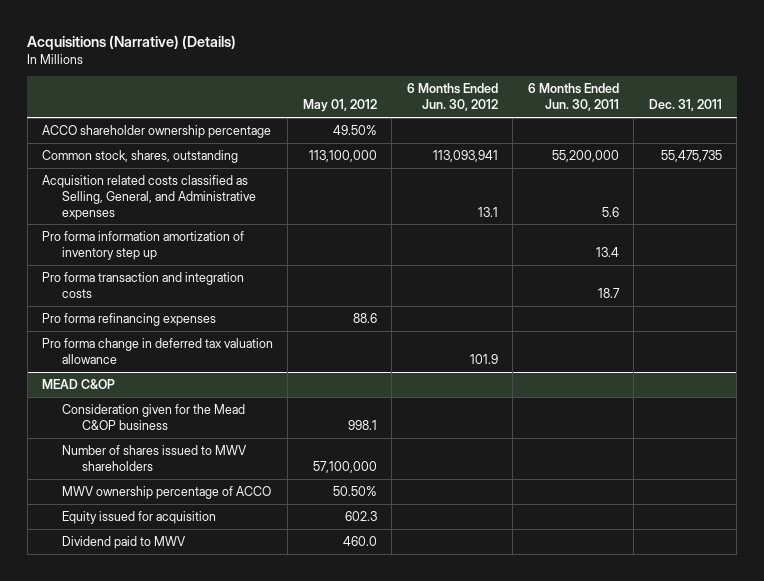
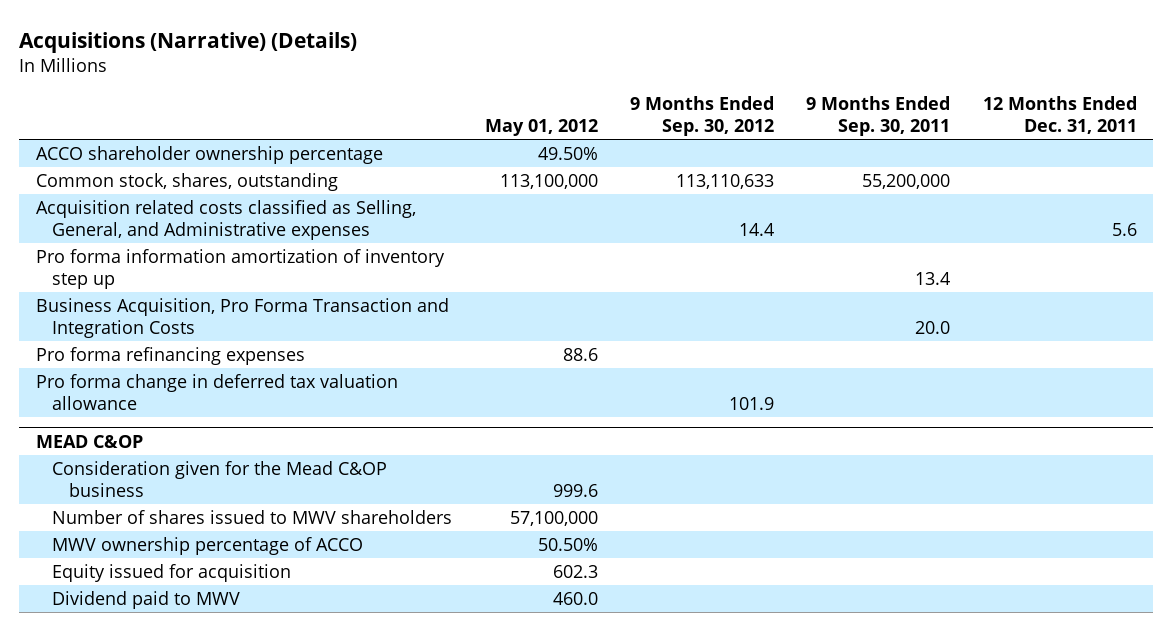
- | May 01, 2012 | 6 Months Ended Jun. 30, 2012 | 6 Months Ended Jun. 30, 2011 | Dec. 31, 2011
+ | May 01, 2012 | 9 Months Ended Sep. 30, 2012 | 9 Months Ended Sep. 30, 2011 | 12 Months Ended Dec. 31, 2011
- Pro forma transaction and integration costs | | | 18.7 |
+ Business Acquisition, Pro Forma Transaction and Integration Costs | | | 20.0 |
@ MEAD C&OP
- Consideration given for the Mead C&OP business | 998.1 | | |
+ Consideration given for the Mead C&OP business | 999.6 | | |

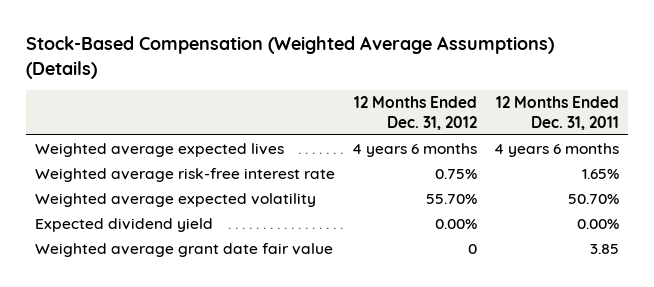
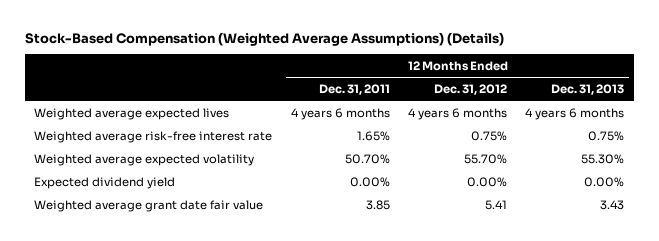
- | 12 Months Ended Dec. 31, 2012 | 12 Months Ended Dec. 31, 2011
+ | 12 Months Ended Dec. 31, 2011 | 12 Months Ended Dec. 31, 2012 | 12 Months Ended Dec. 31, 2013
- Weighted average grant date fair value | 0 | 3.85
+ Weighted average grant date fair value | 3.85 | 5.41 | 3.43

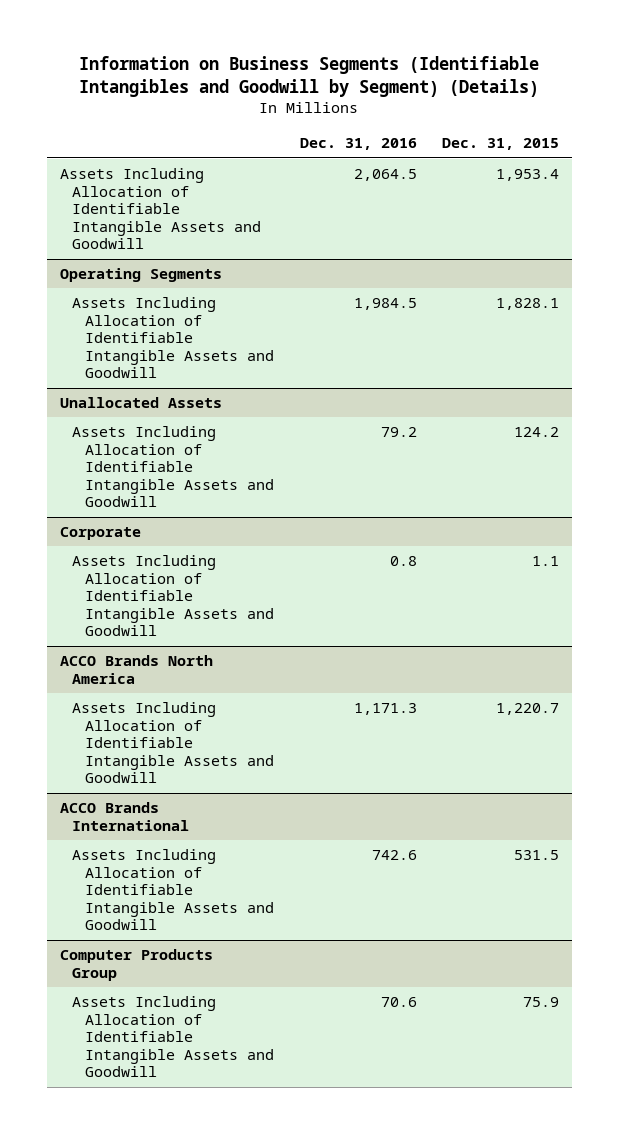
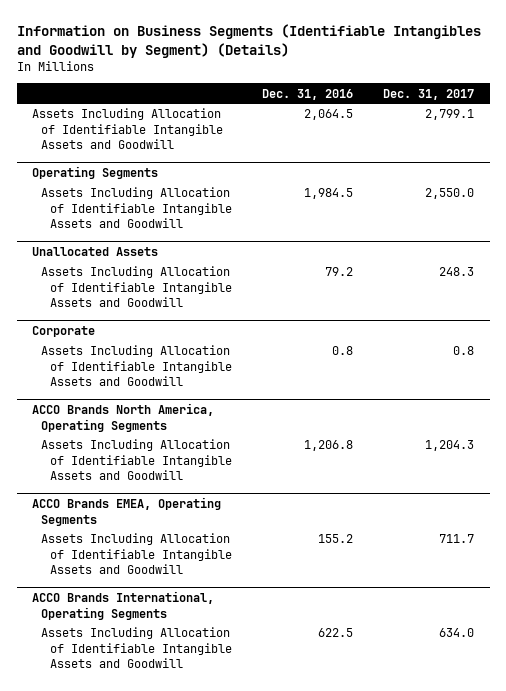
- | Dec. 31, 2016 | Dec. 31, 2015
+ | Dec. 31, 2016 | Dec. 31, 2017
- ACCO Brands North America
- Assets Including Allocation of Identifiable Intangible Assets and Goodwill | 1,171.3 | 1,220.7
- ACCO Brands International
- Assets Including Allocation of Identifiable Intangible Assets and Goodwill | 742.6 | 531.5
- Computer Products Group
- Assets Including Allocation of Identifiable Intangible Assets and Goodwill | 70.6 | 75.9
+ ACCO Brands North America, Operating Segments
+ Assets Including Allocation of Identifiable Intangible Assets and Goodwill | 1,206.8 | 1,204.3
+ ACCO Brands EMEA, Operating Segments
+ Assets Including Allocation of Identifiable Intangible Assets and Goodwill | 155.2 | 711.7
+ ACCO Brands International, Operating Segments
+ Assets Including Allocation of Identifiable Intangible Assets and Goodwill | 622.5 | 634.0

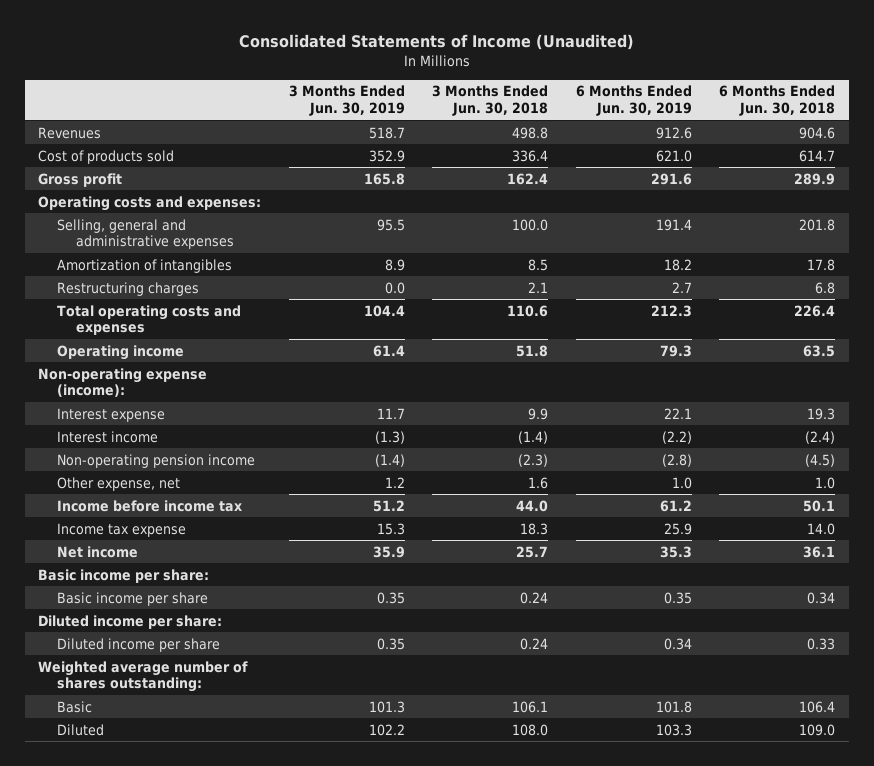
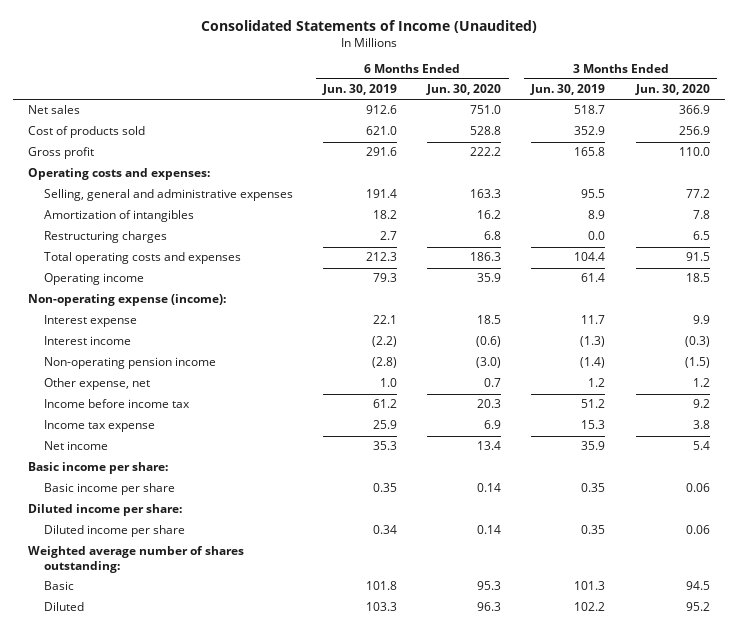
- | 3 Months Ended Jun. 30, 2019 | 3 Months Ended Jun. 30, 2018 | 6 Months Ended Jun. 30, 2019 | 6 Months Ended Jun. 30, 2018
+ | 6 Months Ended Jun. 30, 2019 | 6 Months Ended Jun. 30, 2020 | 3 Months Ended Jun. 30, 2019 | 3 Months Ended Jun. 30, 2020
- Revenues | 518.7 | 498.8 | 912.6 | 904.6
+ Net sales | 912.6 | 751.0 | 518.7 | 366.9

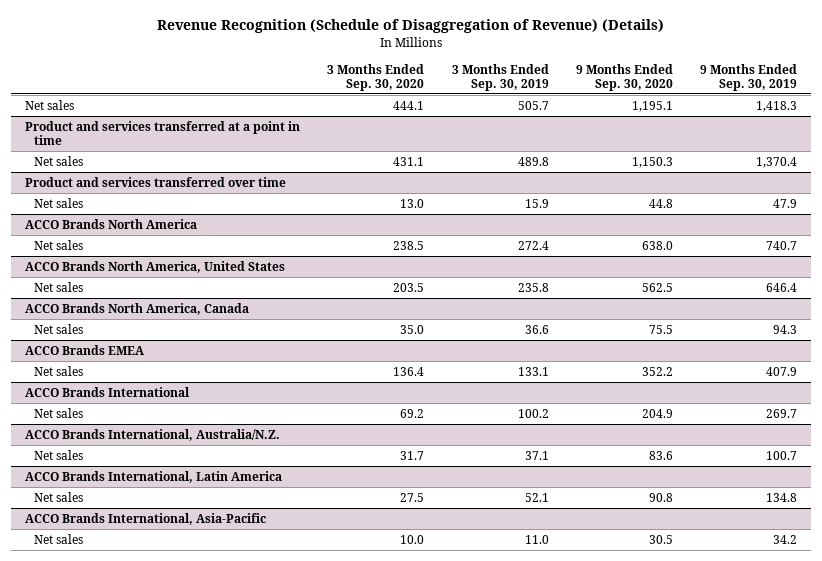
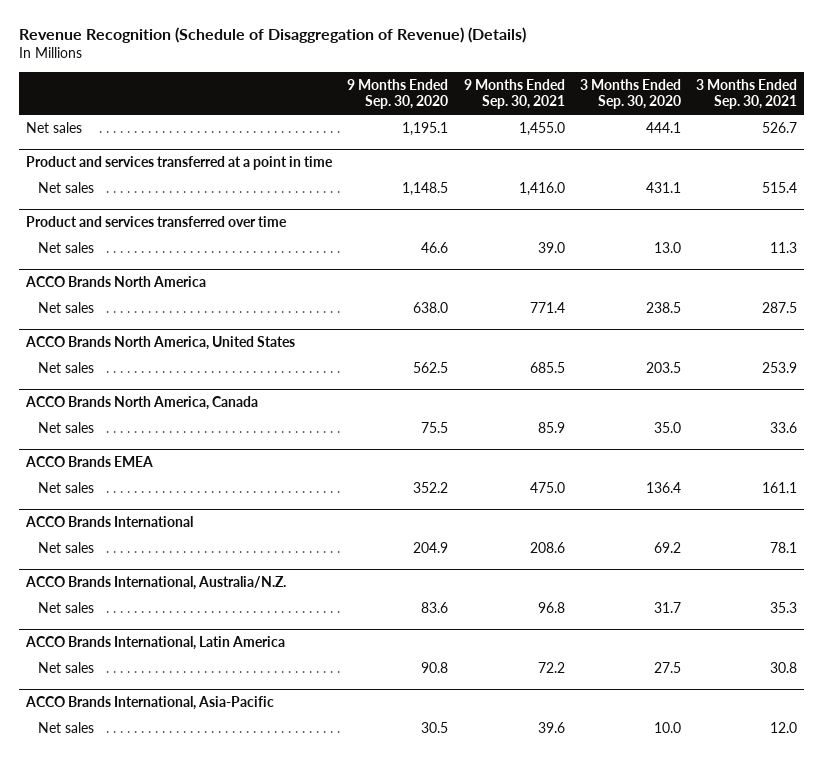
- | 3 Months Ended Sep. 30, 2020 | 3 Months Ended Sep. 30, 2019 | 9 Months Ended Sep. 30, 2020 | 9 Months Ended Sep. 30, 2019
+ | 9 Months Ended Sep. 30, 2020 | 9 Months Ended Sep. 30, 2021 | 3 Months Ended Sep. 30, 2020 | 3 Months Ended Sep. 30, 2021
@ Product and services transferred at a point in time
- Net sales | 431.1 | 489.8 | 1,150.3 | 1,370.4
+ Net sales | 1,148.5 | 1,416.0 | 431.1 | 515.4
@ Product and services transferred over time
- Net sales | 13.0 | 15.9 | 44.8 | 47.9
+ Net sales | 46.6 | 39.0 | 13.0 | 11.3

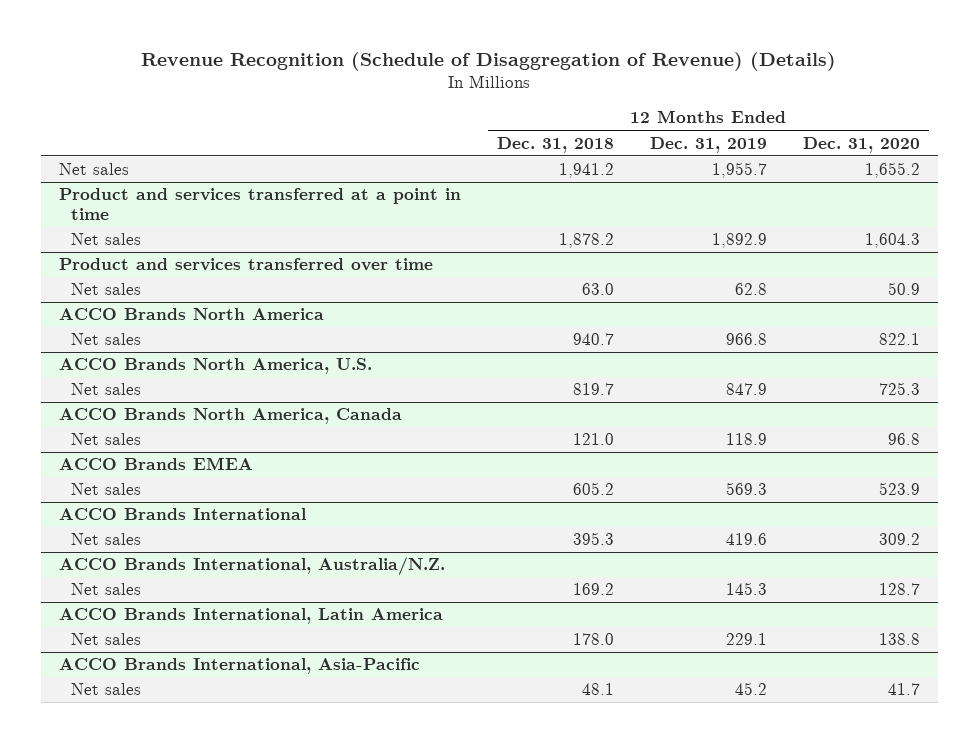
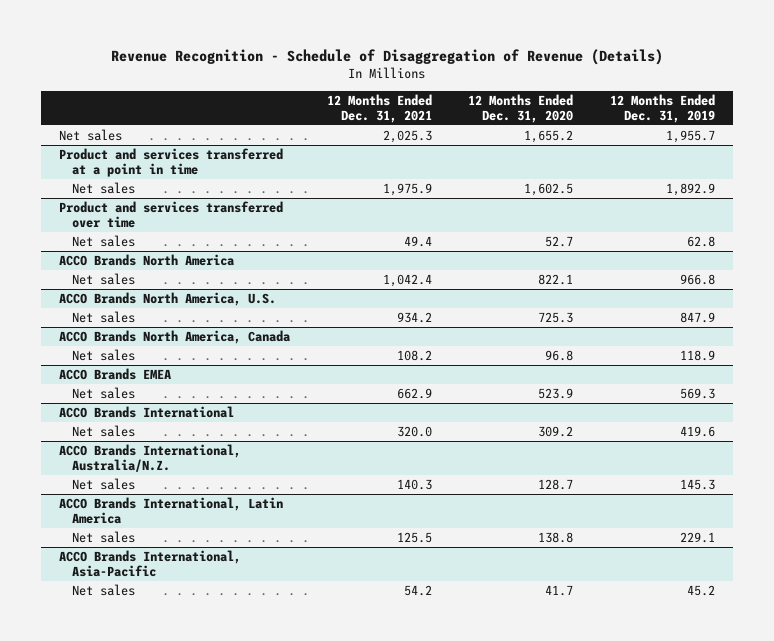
- Revenue Recognition (Schedule of Disaggregation of Revenue) (Details)
+ Revenue Recognition - Schedule of Disaggregation of Revenue (Details)
- | 12 Months Ended Dec. 31, 2018 | 12 Months Ended Dec. 31, 2019 | 12 Months Ended Dec. 31, 2020
+ | 12 Months Ended Dec. 31, 2021 | 12 Months Ended Dec. 31, 2020 | 12 Months Ended Dec. 31, 2019
@ Product and services transferred at a point in time
- Net sales | 1,878.2 | 1,892.9 | 1,604.3
+ Net sales | 1,975.9 | 1,602.5 | 1,892.9
@ Product and services transferred over time
- Net sales | 63.0 | 62.8 | 50.9
+ Net sales | 49.4 | 52.7 | 62.8

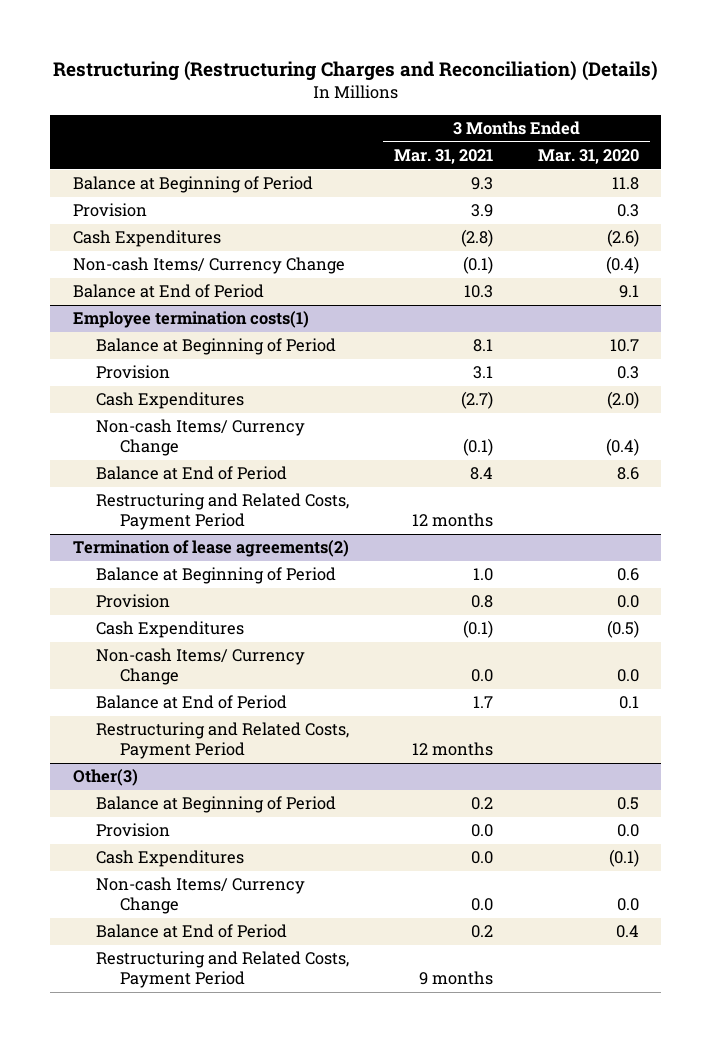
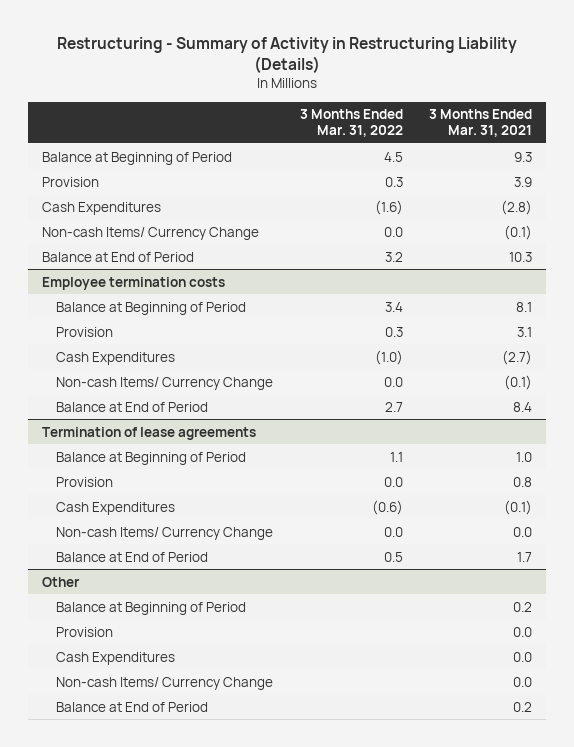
- Restructuring (Restructuring Charges and Reconciliation) (Details)
+ Restructuring - Summary of Activity in Restructuring Liability (Details)
- | 3 Months Ended Mar. 31, 2021 | 3 Months Ended Mar. 31, 2020
+ | 3 Months Ended Mar. 31, 2022 | 3 Months Ended Mar. 31, 2021
- Employee termination costs(1)
+ Employee termination costs
- Restructuring and Related Costs, Payment Period | 12 months |
- Termination of lease agreements(2)
+ Termination of lease agreements
- Restructuring and Related Costs, Payment Period | 12 months |
- Other(3)
+ Other
- Restructuring and Related Costs, Payment Period | 9 months |

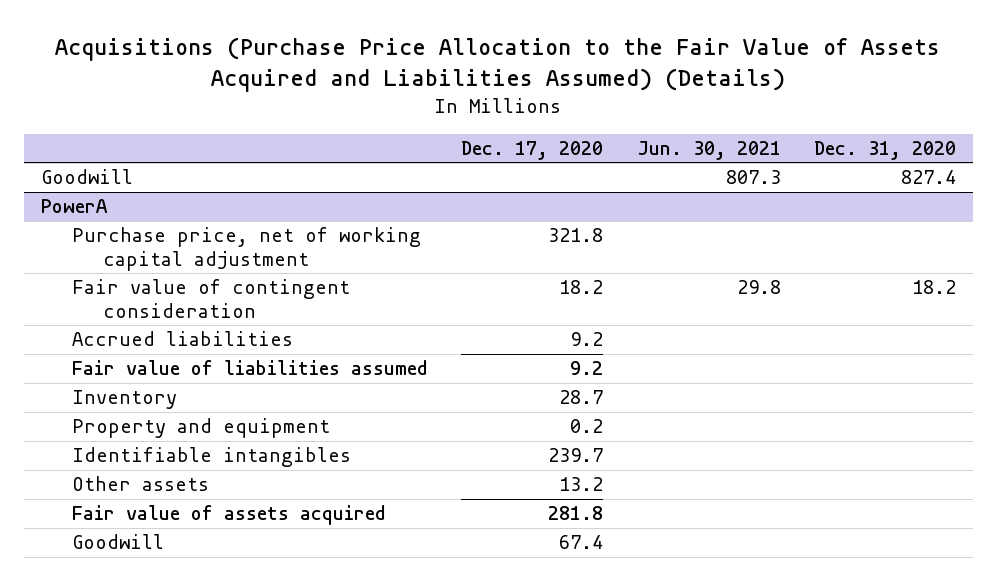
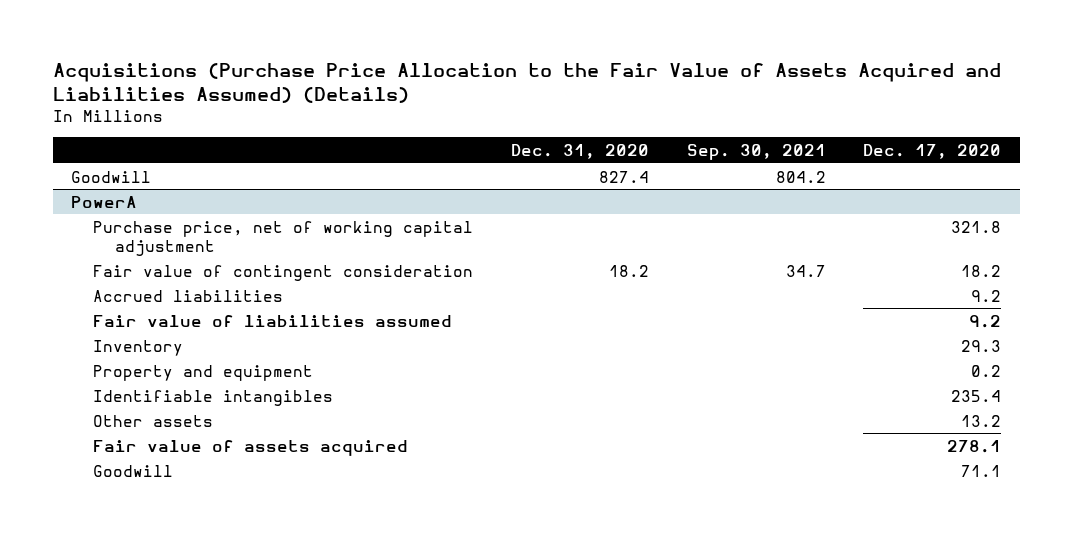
- | Dec. 17, 2020 | Jun. 30, 2021 | Dec. 31, 2020
+ | Dec. 31, 2020 | Sep. 30, 2021 | Dec. 17, 2020
@ PowerA
- Inventory | 28.7 | |
+ Inventory | | | 29.3
- Identifiable intangibles | 239.7 | |
+ Identifiable intangibles | | | 235.4
- Fair value of assets acquired | 281.8 | |
- Goodwill | 67.4 | |
+ Fair value of assets acquired | | | 278.1
+ Goodwill | | | 71.1

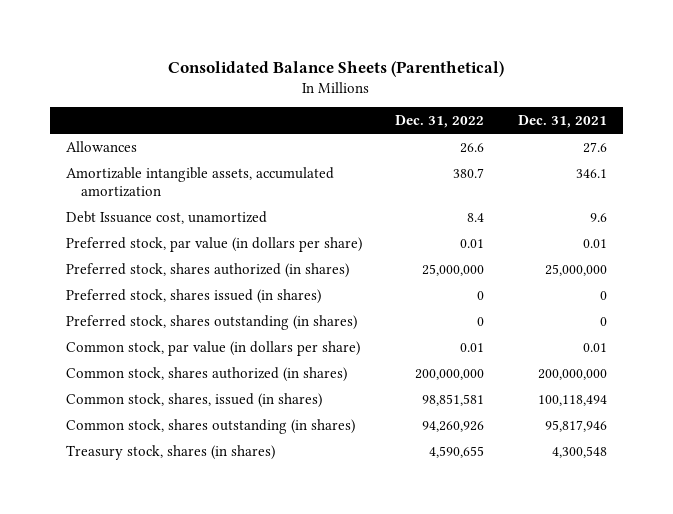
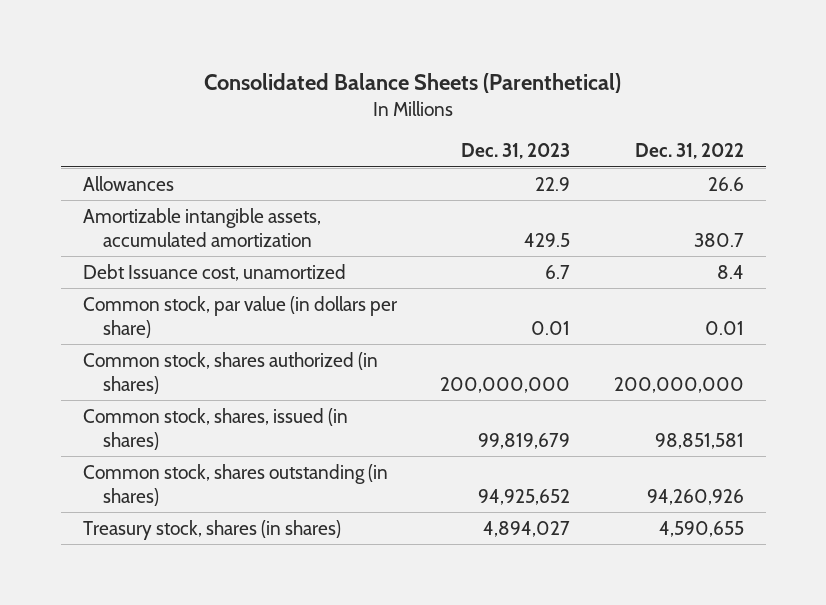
- | Dec. 31, 2022 | Dec. 31, 2021
+ | Dec. 31, 2023 | Dec. 31, 2022
- Preferred stock, par value (in dollars per share) | 0.01 | 0.01
- Preferred stock, shares authorized (in shares) | 25,000,000 | 25,000,000
- Preferred stock, shares issued (in shares) | 0 | 0
- Preferred stock, shares outstanding (in shares) | 0 | 0

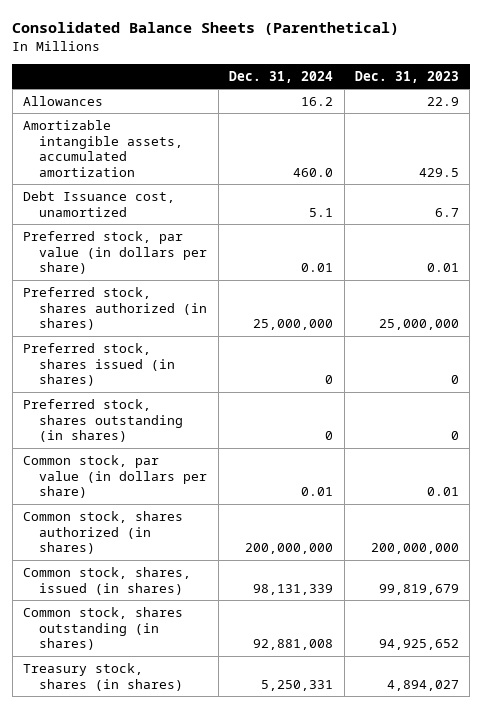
- | Dec. 31, 2023 | Dec. 31, 2022
+ | Dec. 31, 2024 | Dec. 31, 2023
+ Preferred stock, par value (in dollars per share) | 0.01 | 0.01
+ Preferred stock, shares authorized (in shares) | 25,000,000 | 25,000,000
+ Preferred stock, shares issued (in shares) | 0 | 0
+ Preferred stock, shares outstanding (in shares) | 0 | 0

